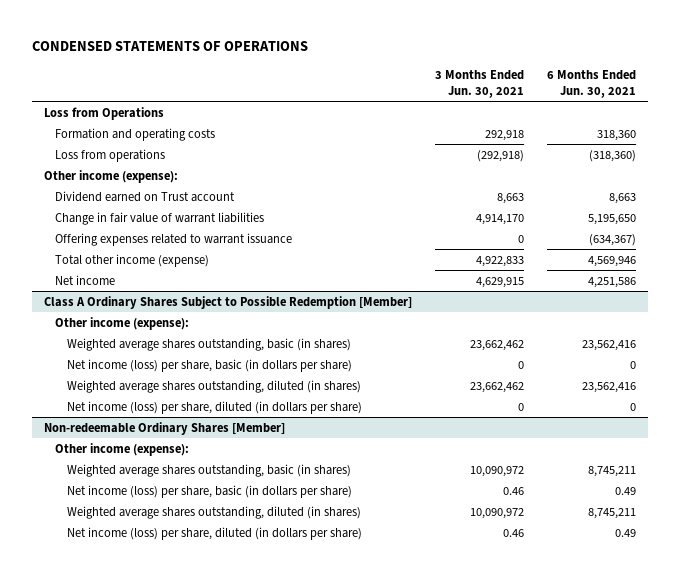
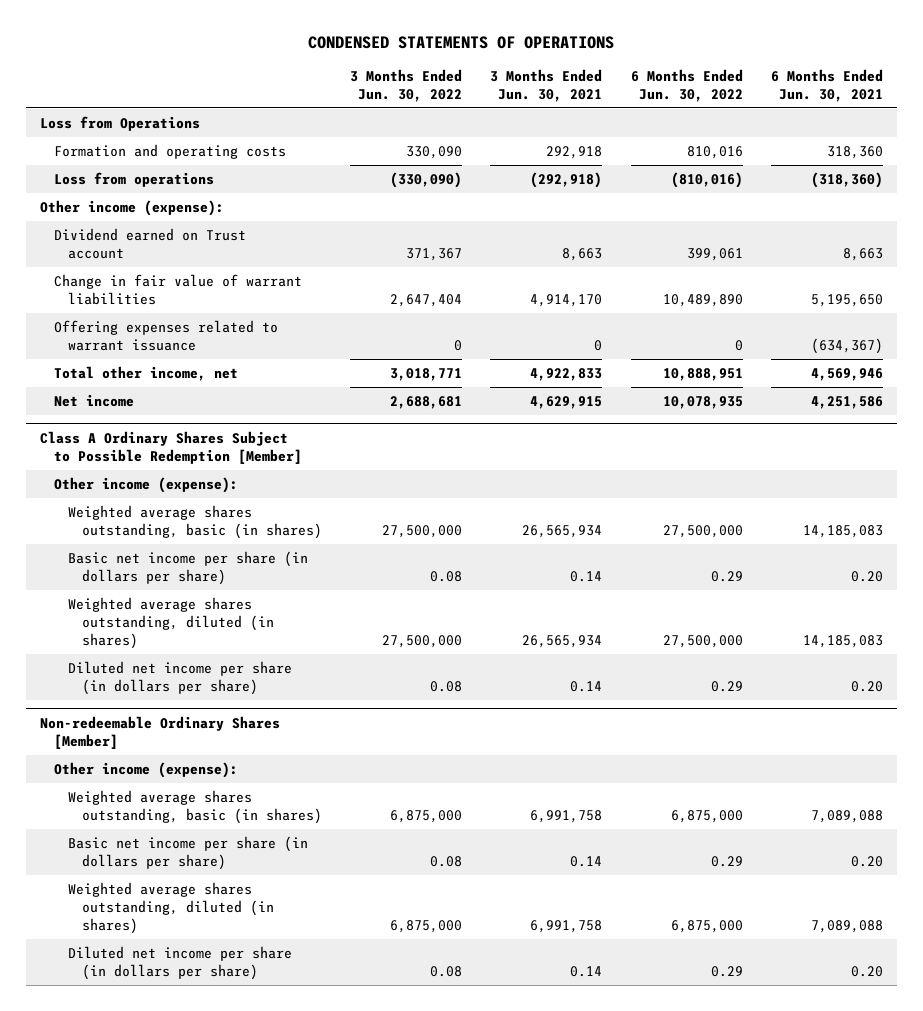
- | 3 Months Ended Jun. 30, 2021 | 6 Months Ended Jun. 30, 2021
+ | 3 Months Ended Jun. 30, 2022 | 3 Months Ended Jun. 30, 2021 | 6 Months Ended Jun. 30, 2022 | 6 Months Ended Jun. 30, 2021
- Total other income (expense) | 4,922,833 | 4,569,946
+ Total other income, net | 3,018,771 | 4,922,833 | 10,888,951 | 4,569,946
@ Class A Ordinary Shares Subject to Possible Redemption [Member]
- Weighted average shares outstanding, basic (in shares) | 23,662,462 | 23,562,416
- Net income (loss) per share, basic (in dollars per share) | 0 | 0
- Weighted average shares outstanding, diluted (in shares) | 23,662,462 | 23,562,416
- Net income (loss) per share, diluted (in dollars per share) | 0 | 0
+ Weighted average shares outstanding, basic (in shares) | 27,500,000 | 26,565,934 | 27,500,000 | 14,185,083
+ Basic net income per share (in dollars per share) | 0.08 | 0.14 | 0.29 | 0.20
+ Weighted average shares outstanding, diluted (in shares) | 27,500,000 | 26,565,934 | 27,500,000 | 14,185,083
+ Diluted net income per share (in dollars per share) | 0.08 | 0.14 | 0.29 | 0.20
@ Non-redeemable Ordinary Shares [Member]
- Weighted average shares outstanding, basic (in shares) | 10,090,972 | 8,745,211
- Net income (loss) per share, basic (in dollars per share) | 0.46 | 0.49
- Weighted average shares outstanding, diluted (in shares) | 10,090,972 | 8,745,211
- Net income (loss) per share, diluted (in dollars per share) | 0.46 | 0.49
+ Weighted average shares outstanding, basic (in shares) | 6,875,000 | 6,991,758 | 6,875,000 | 7,089,088
+ Basic net income per share (in dollars per share) | 0.08 | 0.14 | 0.29 | 0.20
+ Weighted average shares outstanding, diluted (in shares) | 6,875,000 | 6,991,758 | 6,875,000 | 7,089,088
+ Diluted net income per share (in dollars per share) | 0.08 | 0.14 | 0.29 | 0.20

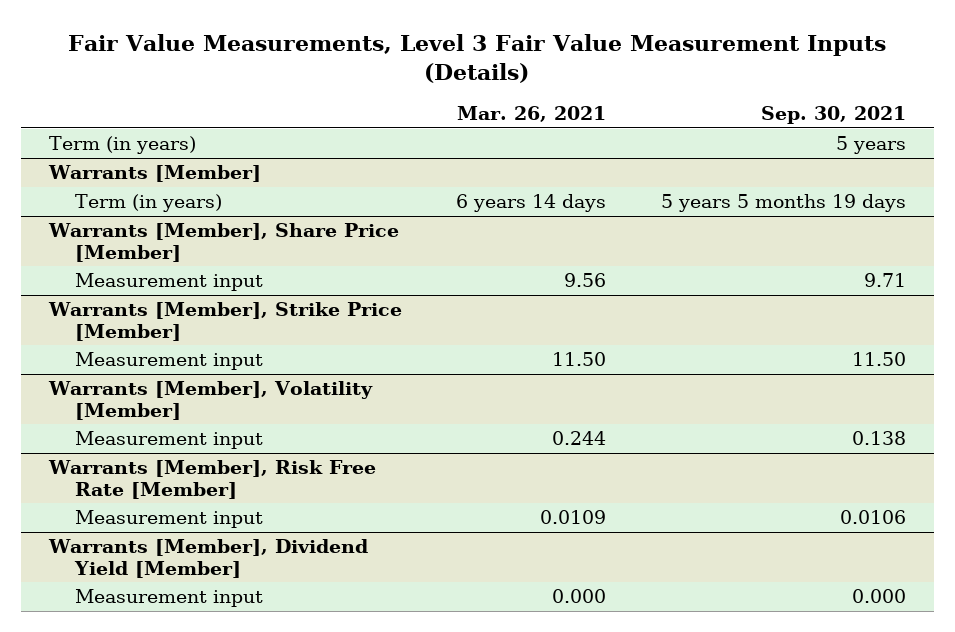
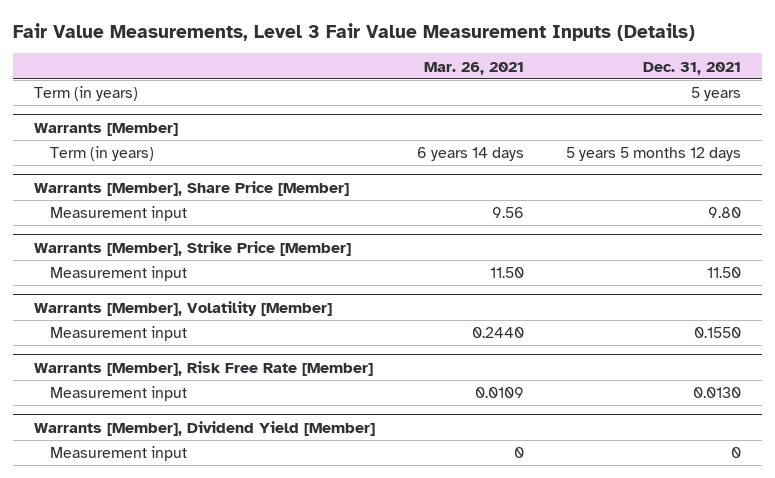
- | Mar. 26, 2021 | Sep. 30, 2021
+ | Mar. 26, 2021 | Dec. 31, 2021
@ Warrants [Member], Volatility [Member]
- Measurement input | 0.244 | 0.138
+ Measurement input | 0.2440 | 0.1550
@ Warrants [Member], Dividend Yield [Member]
- Measurement input | 0.000 | 0.000
+ Measurement input | 0 | 0

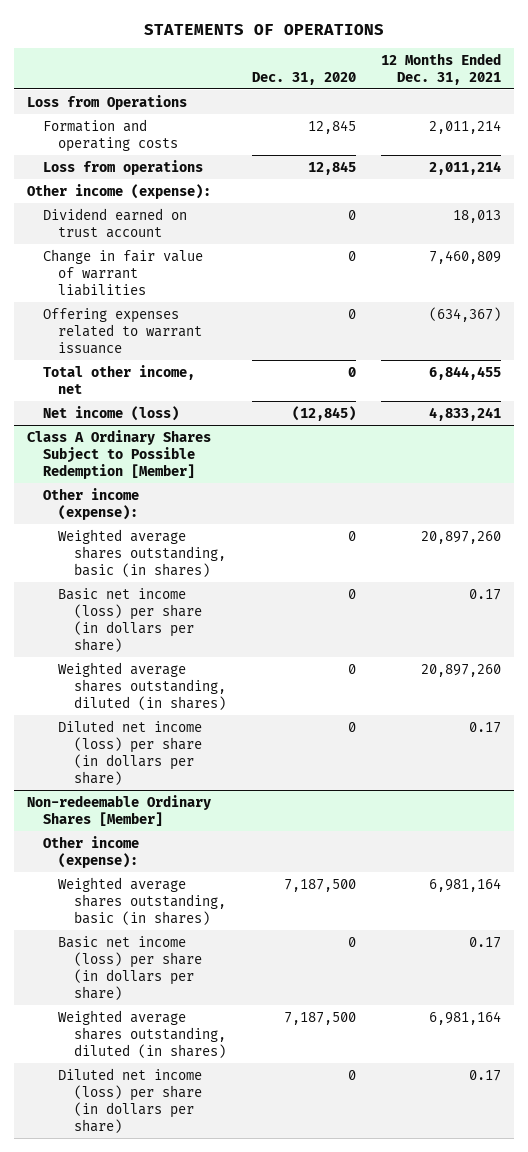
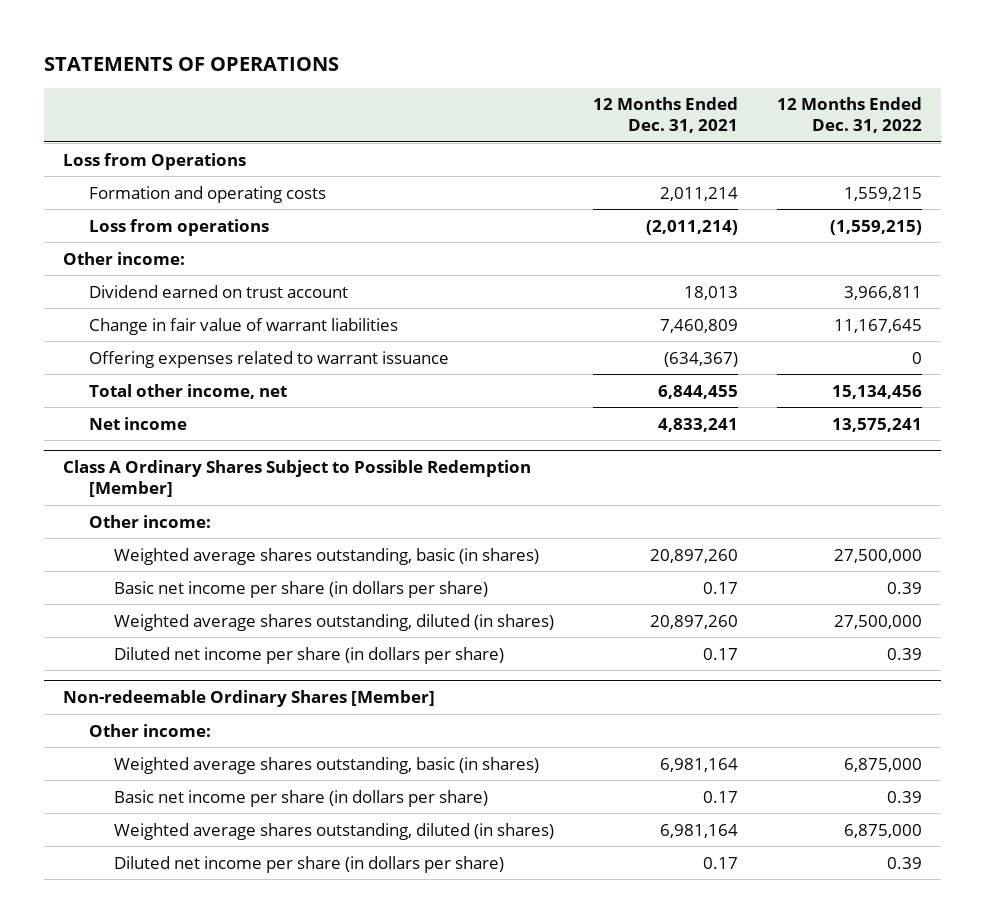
- | Dec. 31, 2020 | 12 Months Ended Dec. 31, 2021
+ | 12 Months Ended Dec. 31, 2021 | 12 Months Ended Dec. 31, 2022
- Loss from operations | 12,845 | 2,011,214
- Other income (expense):
+ Loss from operations | (2,011,214) | (1,559,215)
+ Other income:
- Net income (loss) | (12,845) | 4,833,241
+ Net income | 4,833,241 | 13,575,241
@ Class A Ordinary Shares Subject to Possible Redemption [Member]
- Other income (expense):
+ Other income:
- Basic net income (loss) per share (in dollars per share) | 0 | 0.17
+ Basic net income per share (in dollars per share) | 0.17 | 0.39
- Diluted net income (loss) per share (in dollars per share) | 0 | 0.17
+ Diluted net income per share (in dollars per share) | 0.17 | 0.39
@ Non-redeemable Ordinary Shares [Member]
- Other income (expense):
+ Other income:
- Basic net income (loss) per share (in dollars per share) | 0 | 0.17
+ Basic net income per share (in dollars per share) | 0.17 | 0.39
- Diluted net income (loss) per share (in dollars per share) | 0 | 0.17
+ Diluted net income per share (in dollars per share) | 0.17 | 0.39

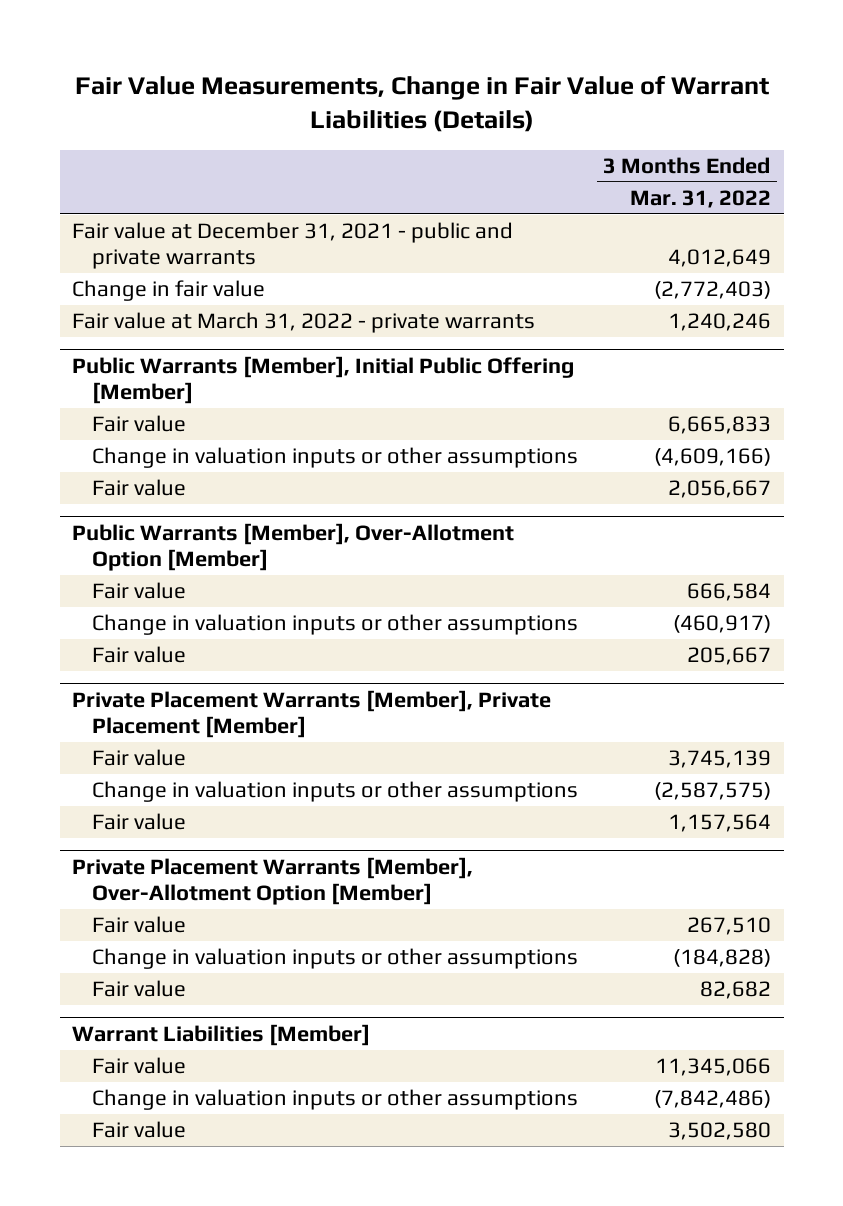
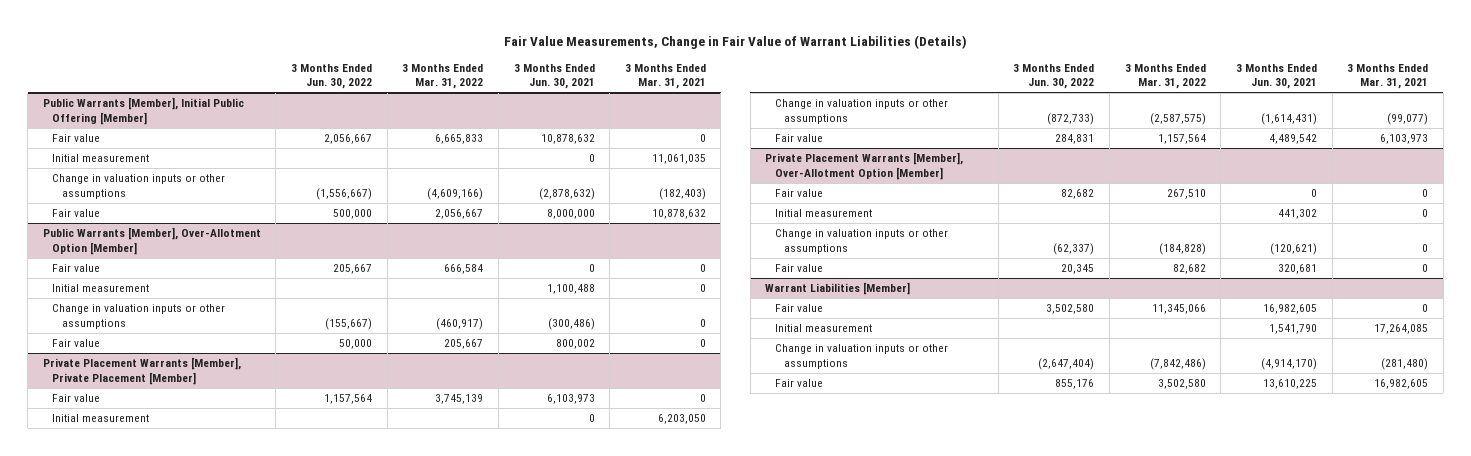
- | 3 Months Ended Mar. 31, 2022
+ | 3 Months Ended Jun. 30, 2022 | 3 Months Ended Mar. 31, 2022 | 3 Months Ended Jun. 30, 2021 | 3 Months Ended Mar. 31, 2021
- Fair value at December 31, 2021 - public and private warrants | 4,012,649
- Change in fair value | (2,772,403)
- Fair value at March 31, 2022 - private warrants | 1,240,246
@ Public Warrants [Member], Initial Public Offering [Member]
+ Initial measurement | | | 0 | 11,061,035
@ Public Warrants [Member], Over-Allotment Option [Member]
+ Initial measurement | | | 1,100,488 | 0
@ Private Placement Warrants [Member], Private Placement [Member]
+ Initial measurement | | | 0 | 6,203,050
@ Private Placement Warrants [Member], Over-Allotment Option [Member]
+ Initial measurement | | | 441,302 | 0
@ Warrant Liabilities [Member]
+ Initial measurement | | | 1,541,790 | 17,264,085

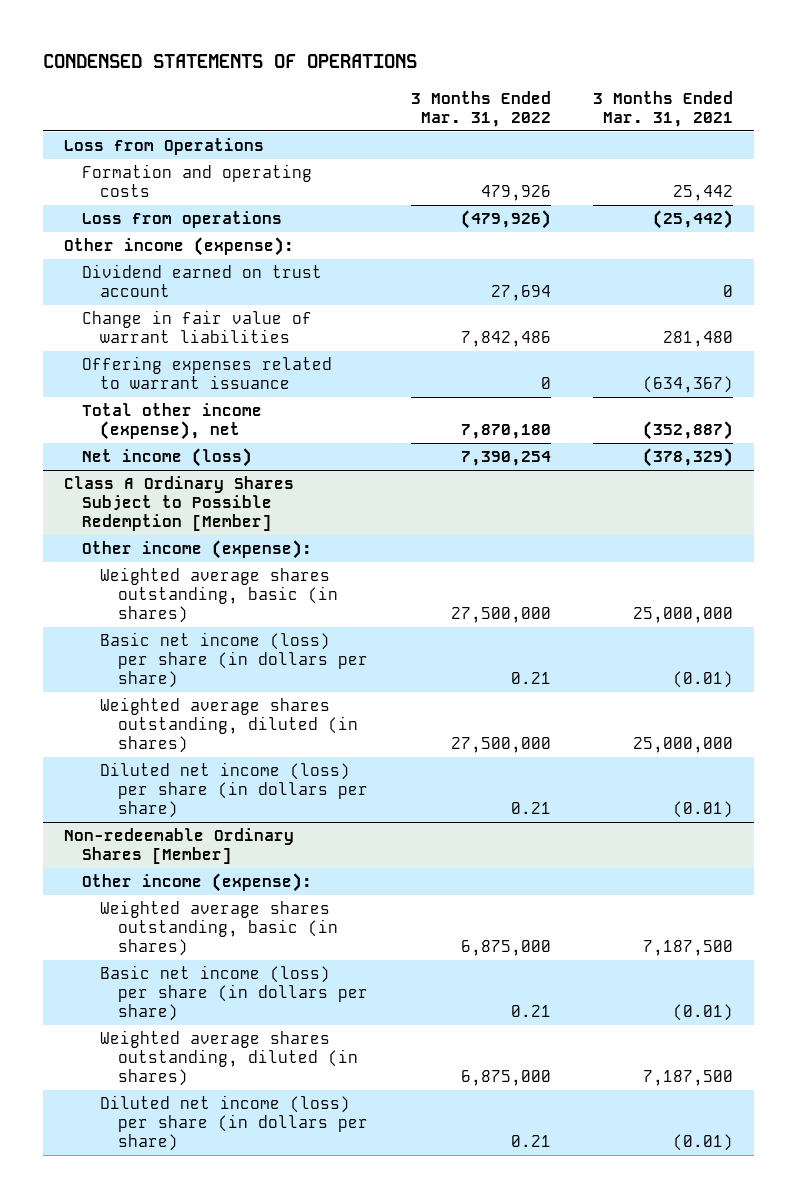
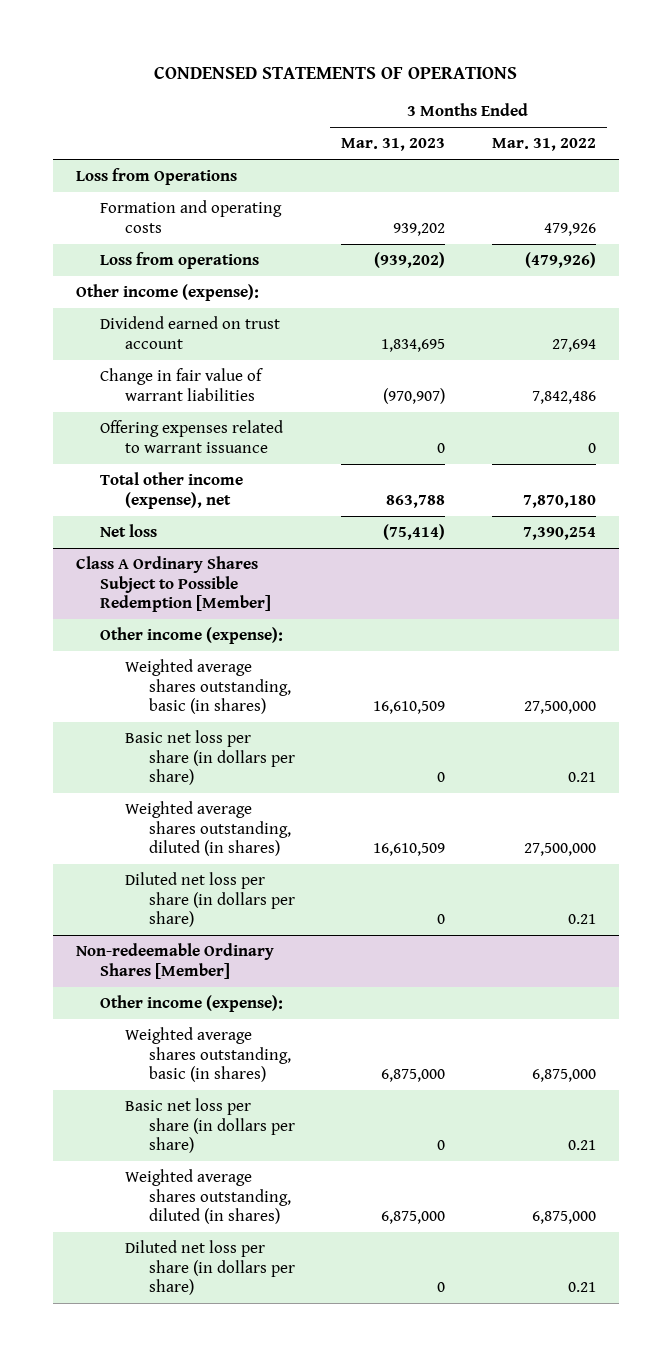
- | 3 Months Ended Mar. 31, 2022 | 3 Months Ended Mar. 31, 2021
+ | 3 Months Ended Mar. 31, 2023 | 3 Months Ended Mar. 31, 2022
- Net income (loss) | 7,390,254 | (378,329)
+ Net loss | (75,414) | 7,390,254
@ Class A Ordinary Shares Subject to Possible Redemption [Member]
- Basic net income (loss) per share (in dollars per share) | 0.21 | (0.01)
+ Basic net loss per share (in dollars per share) | 0 | 0.21
- Diluted net income (loss) per share (in dollars per share) | 0.21 | (0.01)
+ Diluted net loss per share (in dollars per share) | 0 | 0.21
@ Non-redeemable Ordinary Shares [Member]
- Basic net income (loss) per share (in dollars per share) | 0.21 | (0.01)
+ Basic net loss per share (in dollars per share) | 0 | 0.21
- Diluted net income (loss) per share (in dollars per share) | 0.21 | (0.01)
+ Diluted net loss per share (in dollars per share) | 0 | 0.21

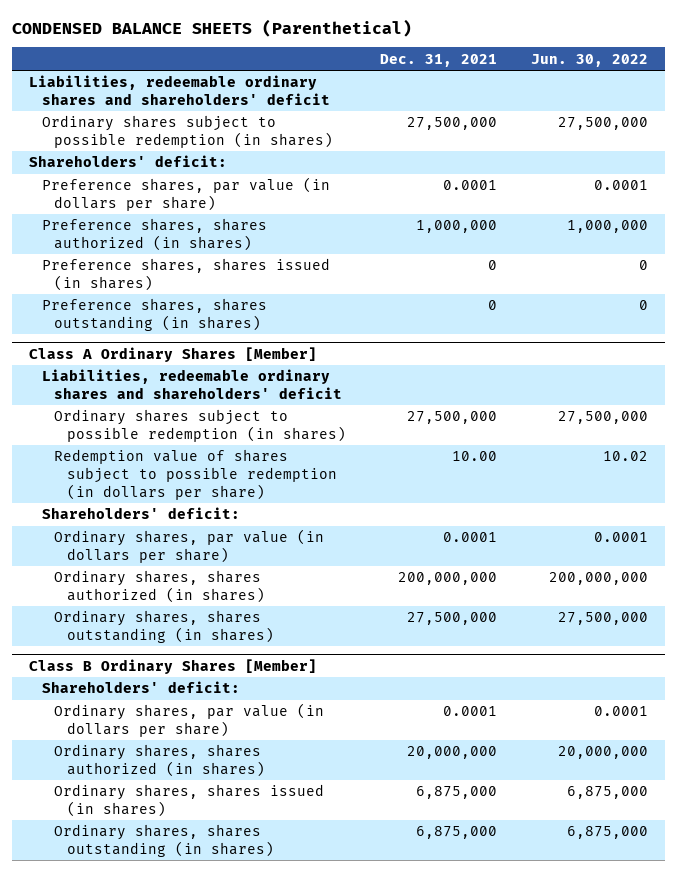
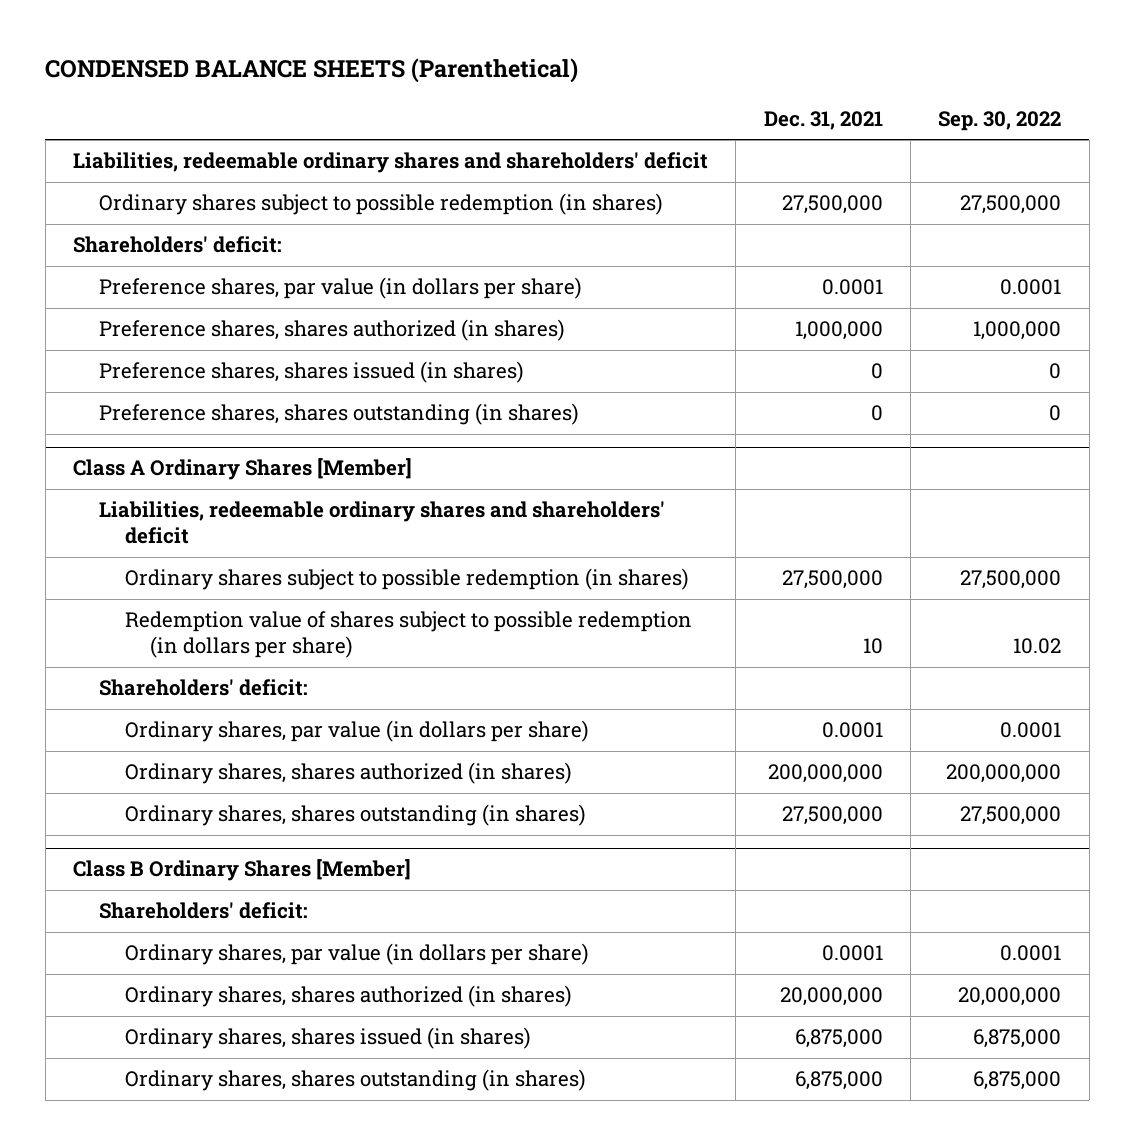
- | Dec. 31, 2021 | Jun. 30, 2022
+ | Dec. 31, 2021 | Sep. 30, 2022
@ Class A Ordinary Shares [Member]
- Redemption value of shares subject to possible redemption (in dollars per share) | 10.00 | 10.02
+ Redemption value of shares subject to possible redemption (in dollars per share) | 10 | 10.02

